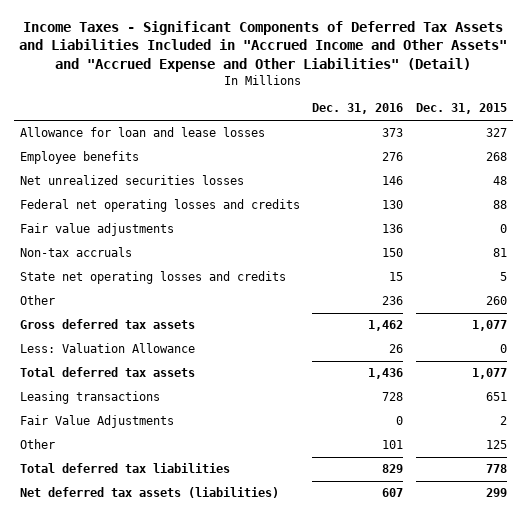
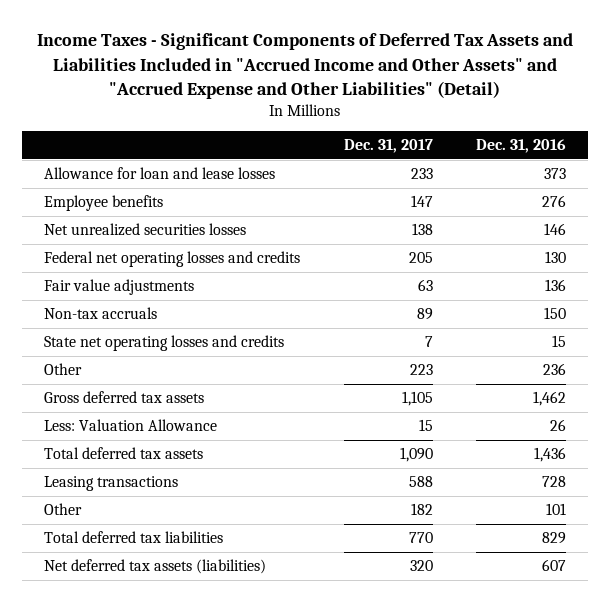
- | Dec. 31, 2016 | Dec. 31, 2015
+ | Dec. 31, 2017 | Dec. 31, 2016
- Fair Value Adjustments | 0 | 2

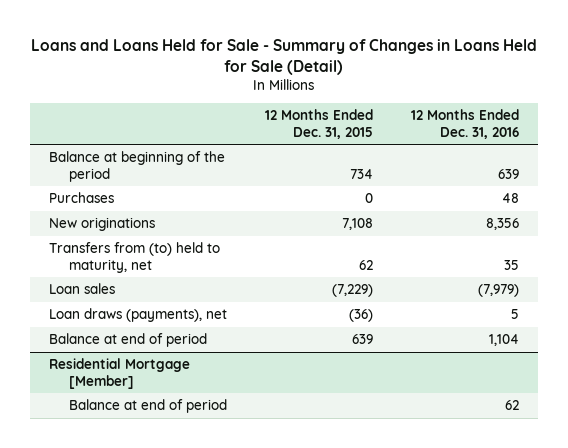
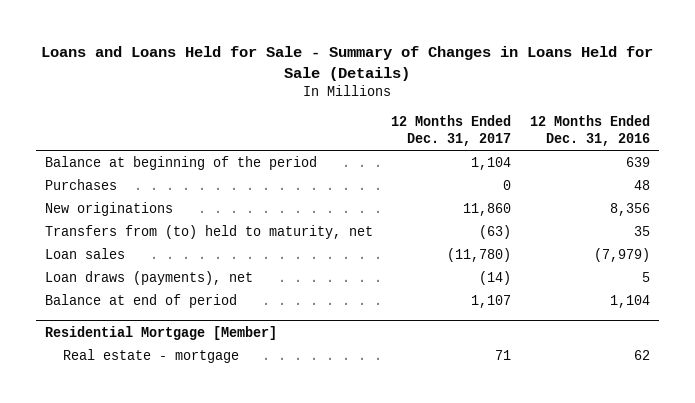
- Loans and Loans Held for Sale - Summary of Changes in Loans Held for Sale (Detail)
+ Loans and Loans Held for Sale - Summary of Changes in Loans Held for Sale (Details)
- | 12 Months Ended Dec. 31, 2015 | 12 Months Ended Dec. 31, 2016
+ | 12 Months Ended Dec. 31, 2017 | 12 Months Ended Dec. 31, 2016
@ Residential Mortgage [Member]
- Balance at end of period | | 62
+ Real estate - mortgage | 71 | 62

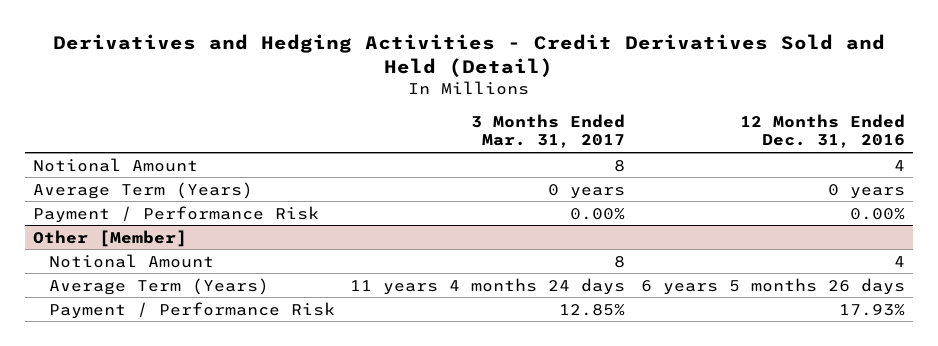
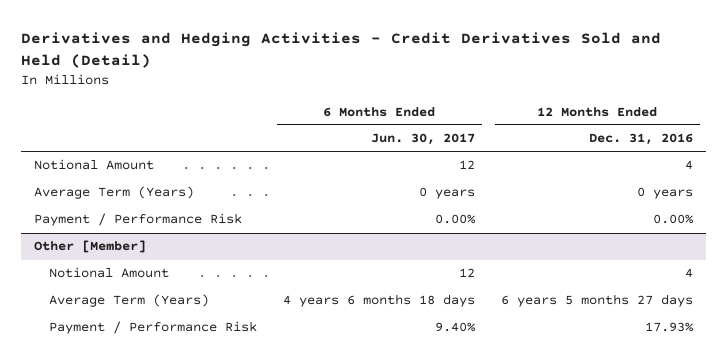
- | 3 Months Ended Mar. 31, 2017 | 12 Months Ended Dec. 31, 2016
+ | 6 Months Ended Jun. 30, 2017 | 12 Months Ended Dec. 31, 2016
@ Other [Member]
- Average Term (Years) | 11 years 4 months 24 days | 6 years 5 months 26 days
+ Average Term (Years) | 4 years 6 months 18 days | 6 years 5 months 27 days

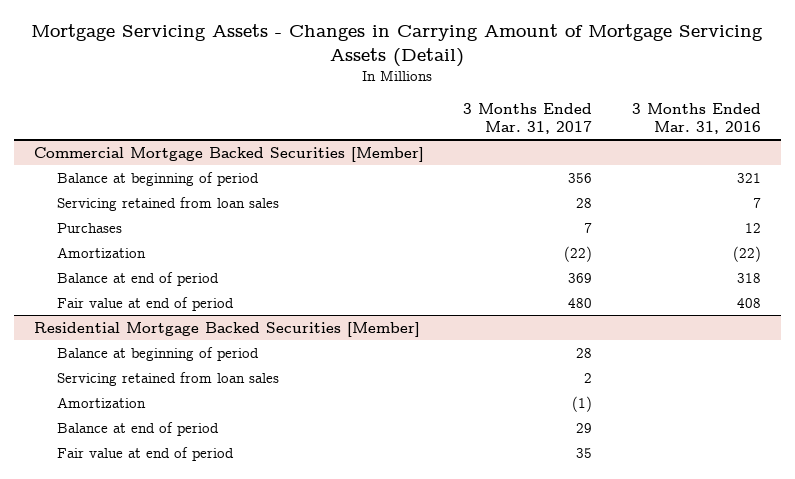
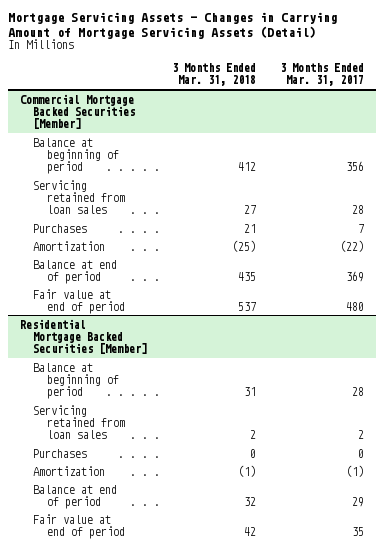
- | 3 Months Ended Mar. 31, 2017 | 3 Months Ended Mar. 31, 2016
+ | 3 Months Ended Mar. 31, 2018 | 3 Months Ended Mar. 31, 2017
@ Residential Mortgage Backed Securities [Member]
+ Purchases | 0 | 0

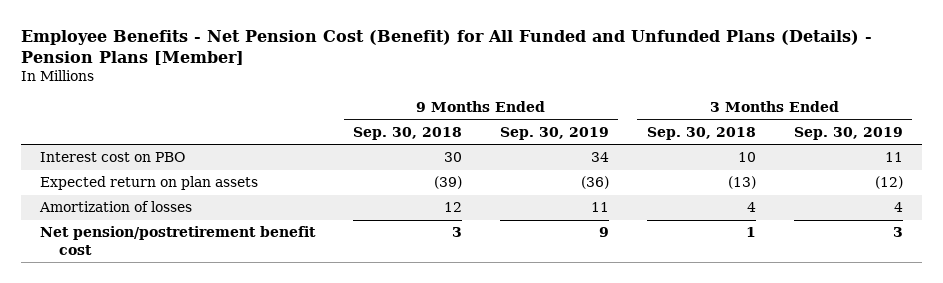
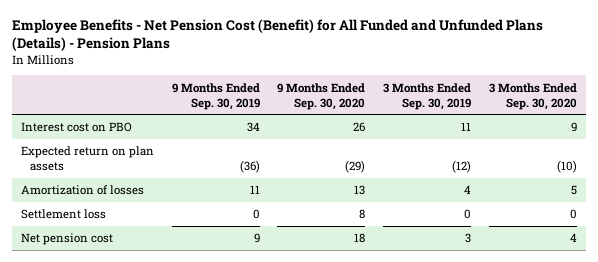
- Employee Benefits - Net Pension Cost (Benefit) for All Funded and Unfunded Plans (Details) - Pension Plans [Member]
+ Employee Benefits - Net Pension Cost (Benefit) for All Funded and Unfunded Plans (Details) - Pension Plans
- | 9 Months Ended Sep. 30, 2018 | 9 Months Ended Sep. 30, 2019 | 3 Months Ended Sep. 30, 2018 | 3 Months Ended Sep. 30, 2019
+ | 9 Months Ended Sep. 30, 2019 | 9 Months Ended Sep. 30, 2020 | 3 Months Ended Sep. 30, 2019 | 3 Months Ended Sep. 30, 2020
- Net pension/postretirement benefit cost | 3 | 9 | 1 | 3
+ Settlement loss | 0 | 8 | 0 | 0
+ Net pension cost | 9 | 18 | 3 | 4

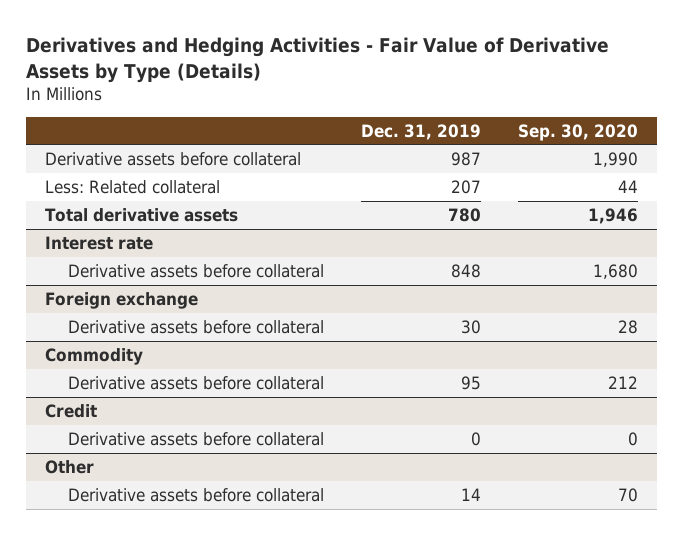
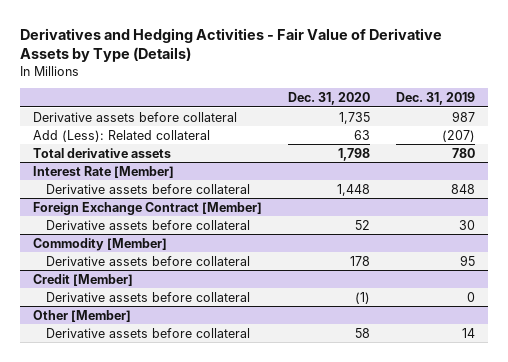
- | Dec. 31, 2019 | Sep. 30, 2020
+ | Dec. 31, 2020 | Dec. 31, 2019
- Less: Related collateral | 207 | 44
+ Add (Less): Related collateral | 63 | (207)
- Interest rate
+ Interest Rate [Member]
- Foreign exchange
+ Foreign Exchange Contract [Member]
- Commodity
+ Commodity [Member]
- Credit
+ Credit [Member]
- Other
+ Other [Member]

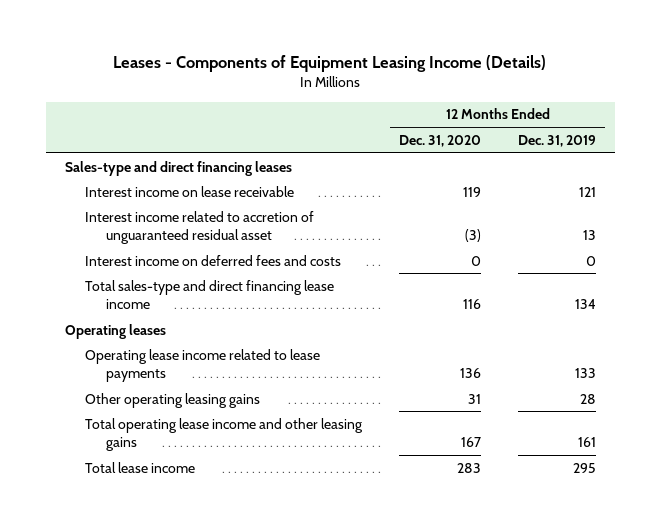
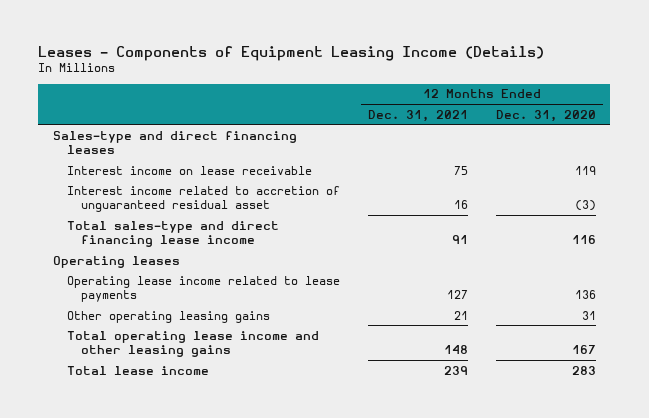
- | 12 Months Ended Dec. 31, 2020 | 12 Months Ended Dec. 31, 2019
+ | 12 Months Ended Dec. 31, 2021 | 12 Months Ended Dec. 31, 2020
- Interest income on deferred fees and costs | 0 | 0

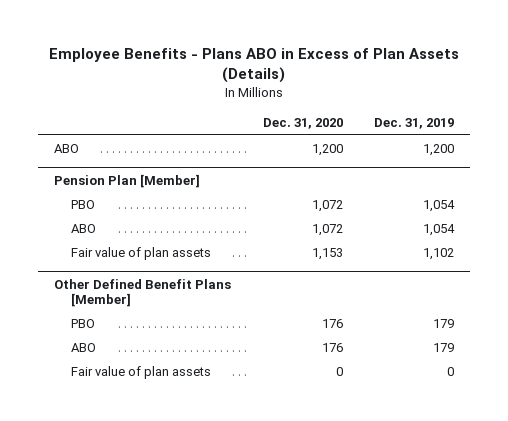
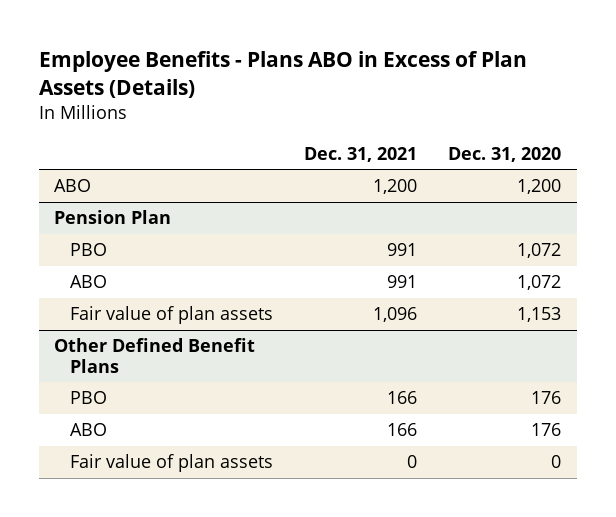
- | Dec. 31, 2020 | Dec. 31, 2019
+ | Dec. 31, 2021 | Dec. 31, 2020
- Pension Plan [Member]
+ Pension Plan
- Other Defined Benefit Plans [Member]
+ Other Defined Benefit Plans

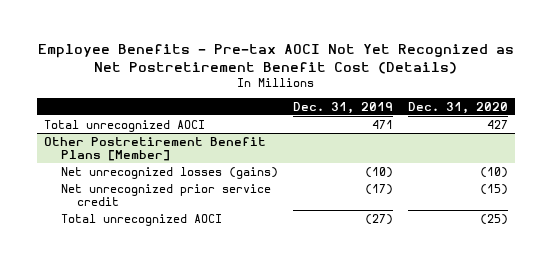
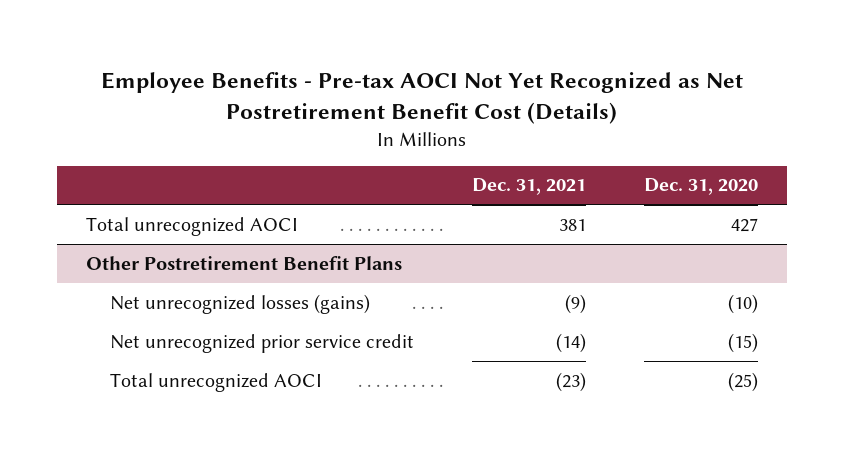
- | Dec. 31, 2019 | Dec. 31, 2020
+ | Dec. 31, 2021 | Dec. 31, 2020
- Other Postretirement Benefit Plans [Member]
+ Other Postretirement Benefit Plans

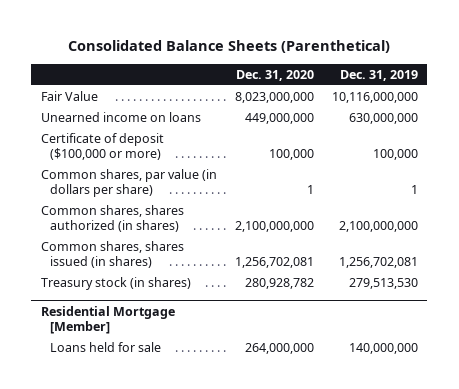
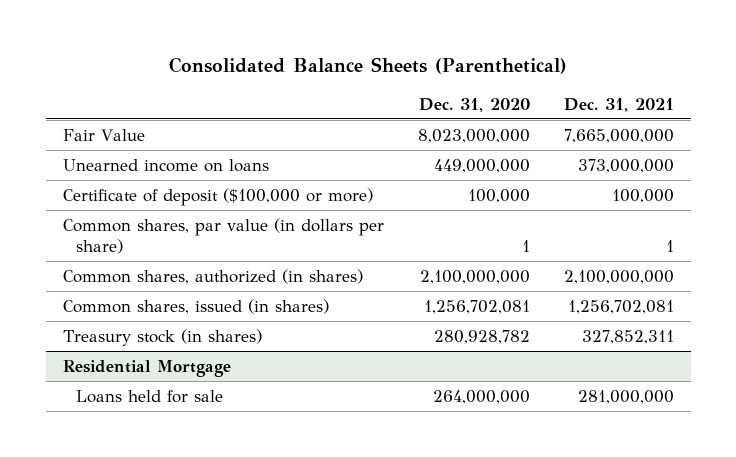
- | Dec. 31, 2020 | Dec. 31, 2019
+ | Dec. 31, 2020 | Dec. 31, 2021
- Common shares, shares authorized (in shares) | 2,100,000,000 | 2,100,000,000
- Common shares, shares issued (in shares) | 1,256,702,081 | 1,256,702,081
+ Common shares, authorized (in shares) | 2,100,000,000 | 2,100,000,000
+ Common shares, issued (in shares) | 1,256,702,081 | 1,256,702,081
- Residential Mortgage [Member]
+ Residential Mortgage

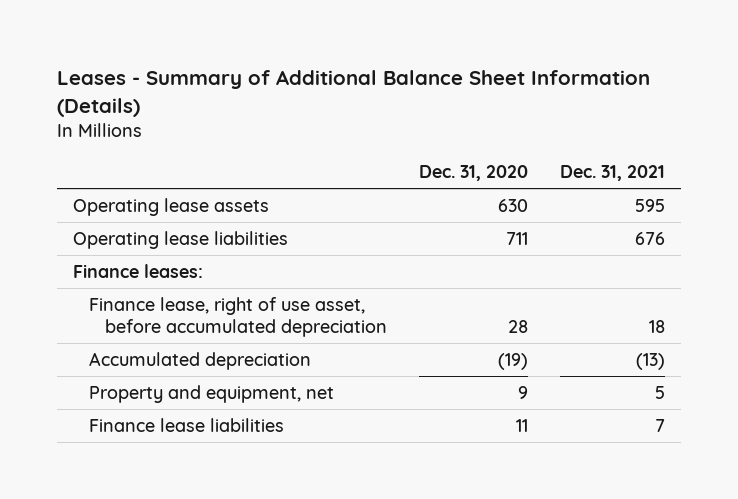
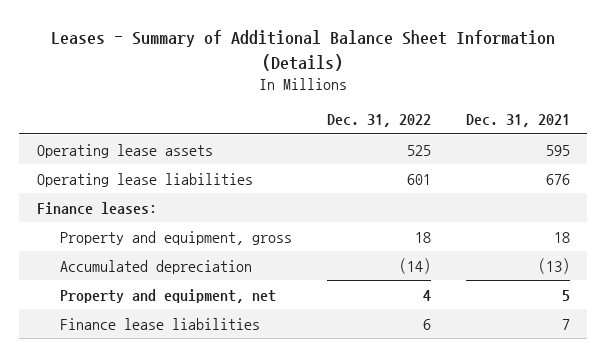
- | Dec. 31, 2020 | Dec. 31, 2021
+ | Dec. 31, 2022 | Dec. 31, 2021
- Finance lease, right of use asset, before accumulated depreciation | 28 | 18
+ Property and equipment, gross | 18 | 18

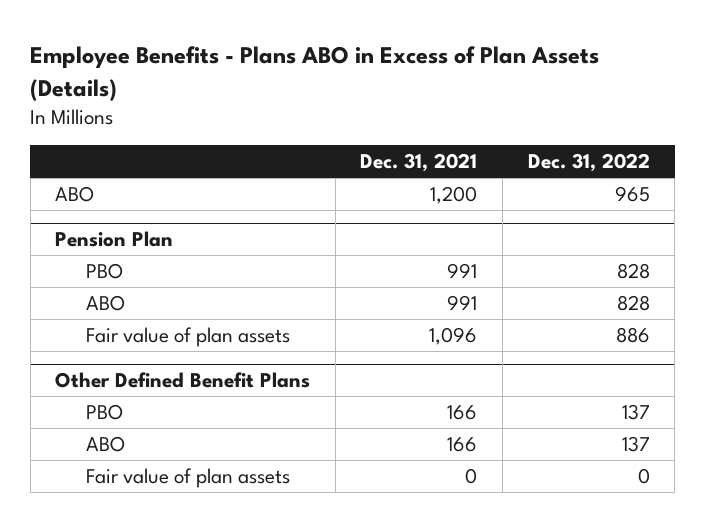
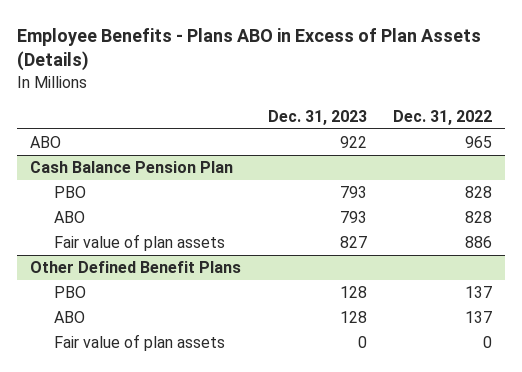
- | Dec. 31, 2021 | Dec. 31, 2022
+ | Dec. 31, 2023 | Dec. 31, 2022
- Pension Plan
+ Cash Balance Pension Plan

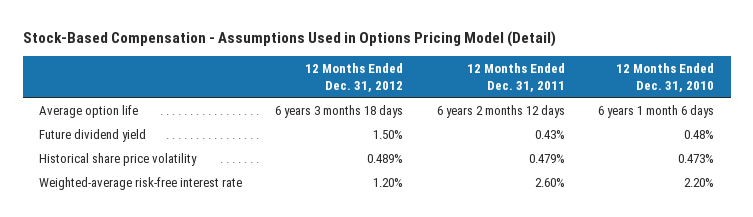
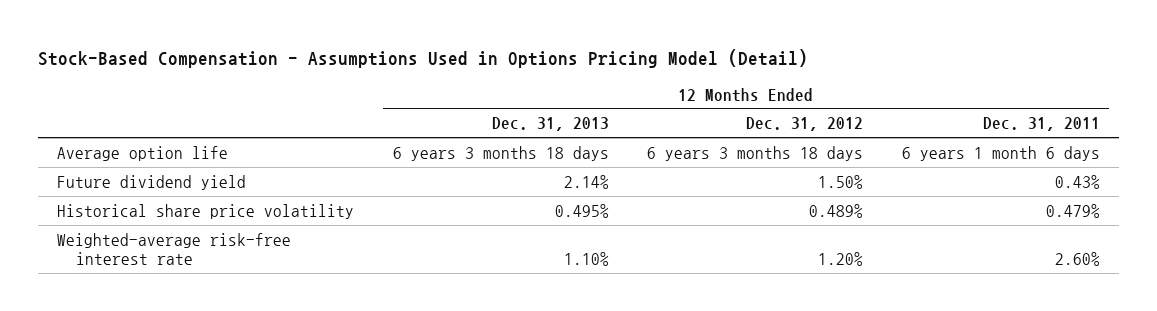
- | 12 Months Ended Dec. 31, 2012 | 12 Months Ended Dec. 31, 2011 | 12 Months Ended Dec. 31, 2010
+ | 12 Months Ended Dec. 31, 2013 | 12 Months Ended Dec. 31, 2012 | 12 Months Ended Dec. 31, 2011
- Average option life | 6 years 3 months 18 days | 6 years 2 months 12 days | 6 years 1 month 6 days
+ Average option life | 6 years 3 months 18 days | 6 years 3 months 18 days | 6 years 1 month 6 days

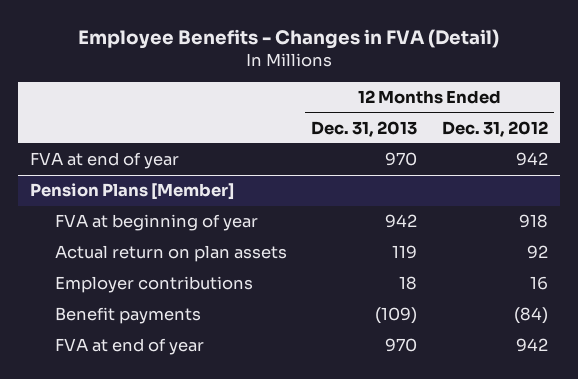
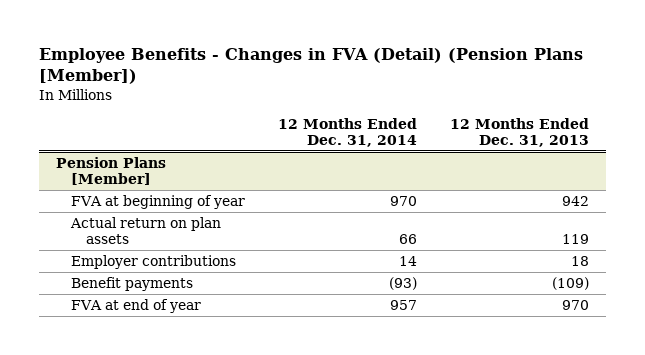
- Employee Benefits - Changes in FVA (Detail)
+ Employee Benefits - Changes in FVA (Detail) (Pension Plans [Member])
- | 12 Months Ended Dec. 31, 2013 | 12 Months Ended Dec. 31, 2012
+ | 12 Months Ended Dec. 31, 2014 | 12 Months Ended Dec. 31, 2013
- FVA at end of year | 970 | 942

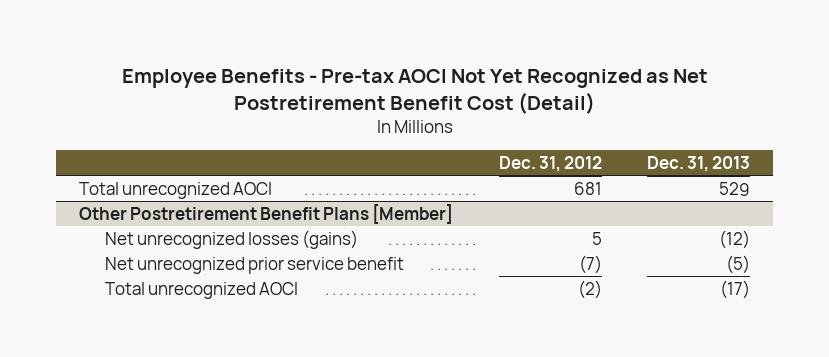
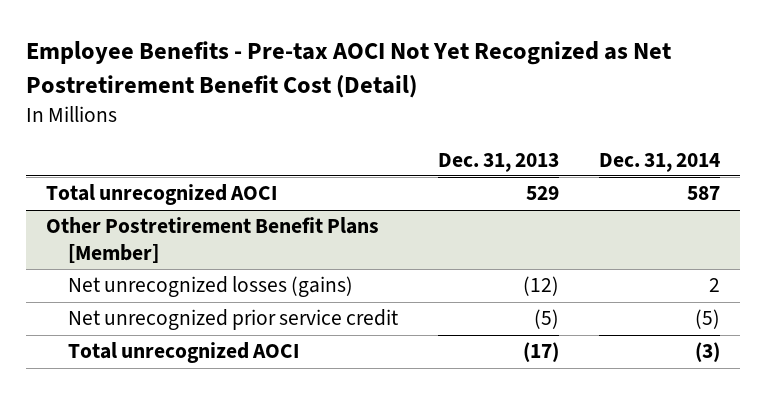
- | Dec. 31, 2012 | Dec. 31, 2013
+ | Dec. 31, 2013 | Dec. 31, 2014
@ Other Postretirement Benefit Plans [Member]
- Net unrecognized prior service benefit | (7) | (5)
+ Net unrecognized prior service credit | (5) | (5)

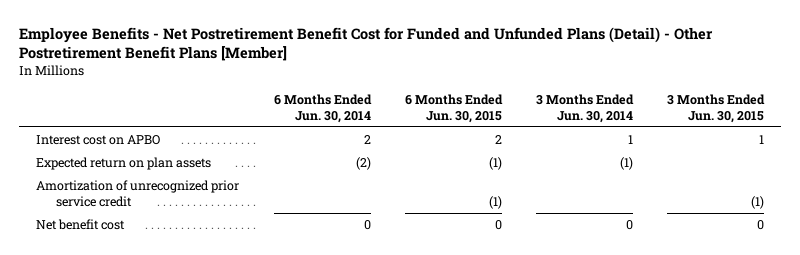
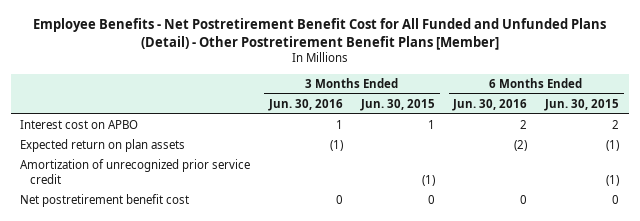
- Employee Benefits - Net Postretirement Benefit Cost for Funded and Unfunded Plans (Detail) - Other Postretirement Benefit Plans [Member]
+ Employee Benefits - Net Postretirement Benefit Cost for All Funded and Unfunded Plans (Detail) - Other Postretirement Benefit Plans [Member]
- | 6 Months Ended Jun. 30, 2014 | 6 Months Ended Jun. 30, 2015 | 3 Months Ended Jun. 30, 2014 | 3 Months Ended Jun. 30, 2015
+ | 3 Months Ended Jun. 30, 2016 | 3 Months Ended Jun. 30, 2015 | 6 Months Ended Jun. 30, 2016 | 6 Months Ended Jun. 30, 2015
- Net benefit cost | 0 | 0 | 0 | 0
+ Net postretirement benefit cost | 0 | 0 | 0 | 0

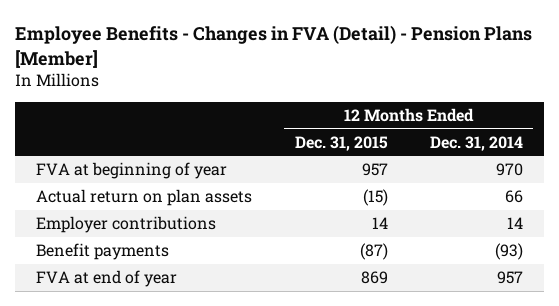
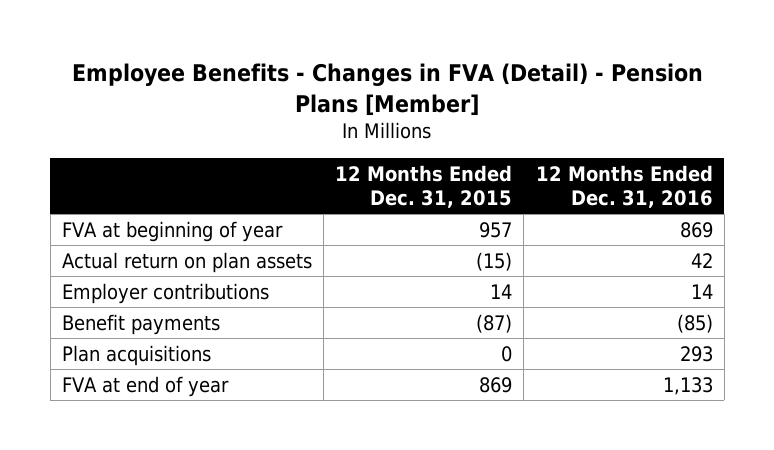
- | 12 Months Ended Dec. 31, 2015 | 12 Months Ended Dec. 31, 2014
+ | 12 Months Ended Dec. 31, 2015 | 12 Months Ended Dec. 31, 2016
+ Plan acquisitions | 0 | 293

